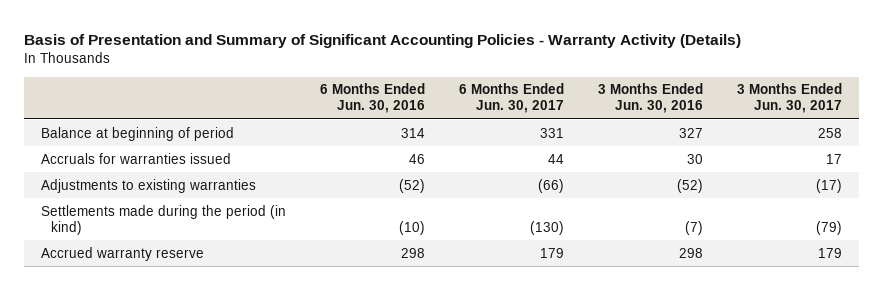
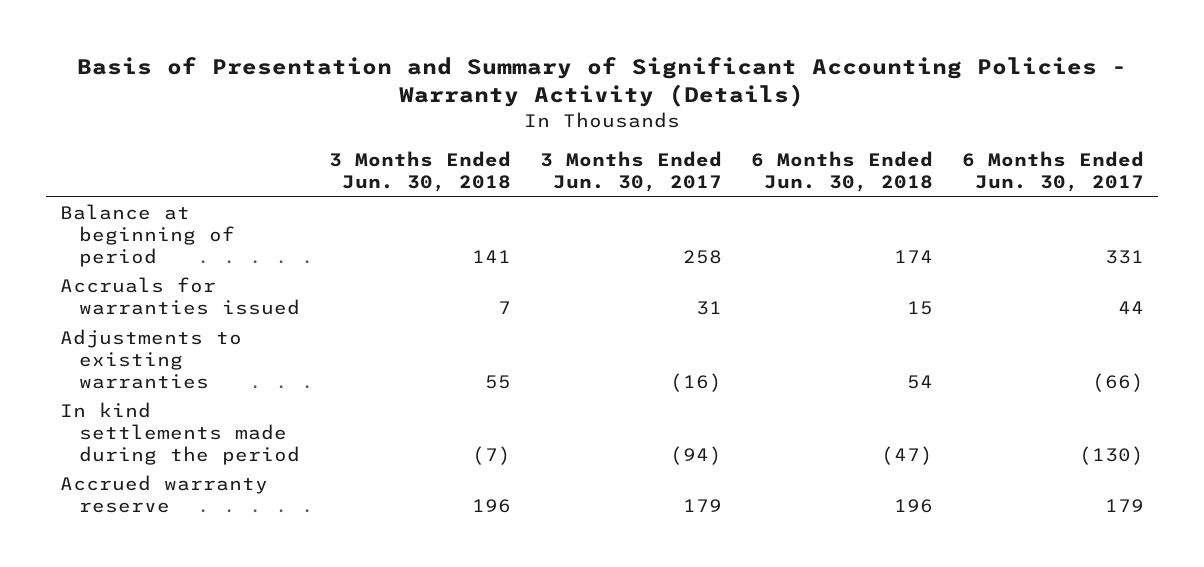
- | 6 Months Ended Jun. 30, 2016 | 6 Months Ended Jun. 30, 2017 | 3 Months Ended Jun. 30, 2016 | 3 Months Ended Jun. 30, 2017
+ | 3 Months Ended Jun. 30, 2018 | 3 Months Ended Jun. 30, 2017 | 6 Months Ended Jun. 30, 2018 | 6 Months Ended Jun. 30, 2017
- Accruals for warranties issued | 46 | 44 | 30 | 17
- Adjustments to existing warranties | (52) | (66) | (52) | (17)
- Settlements made during the period (in kind) | (10) | (130) | (7) | (79)
+ Accruals for warranties issued | 7 | 31 | 15 | 44
+ Adjustments to existing warranties | 55 | (16) | 54 | (66)
+ In kind settlements made during the period | (7) | (94) | (47) | (130)

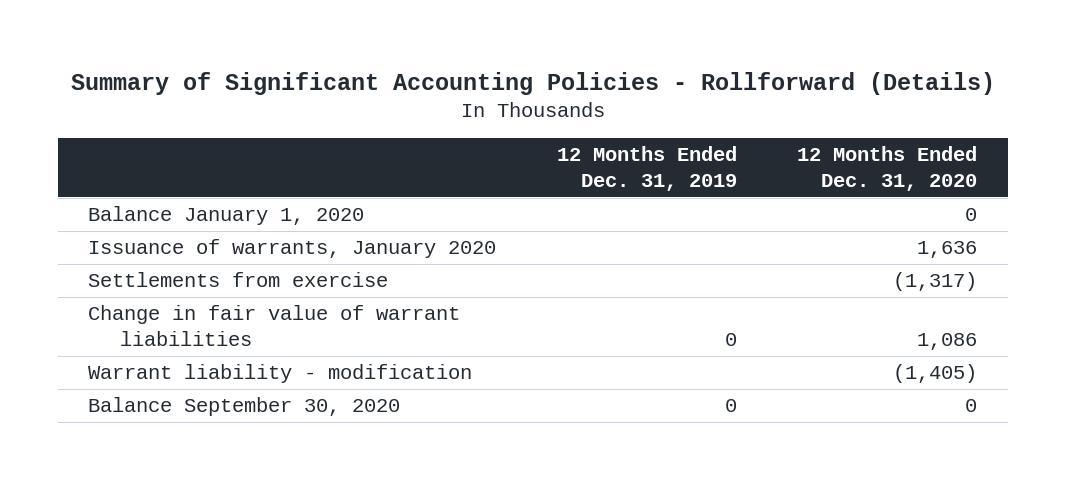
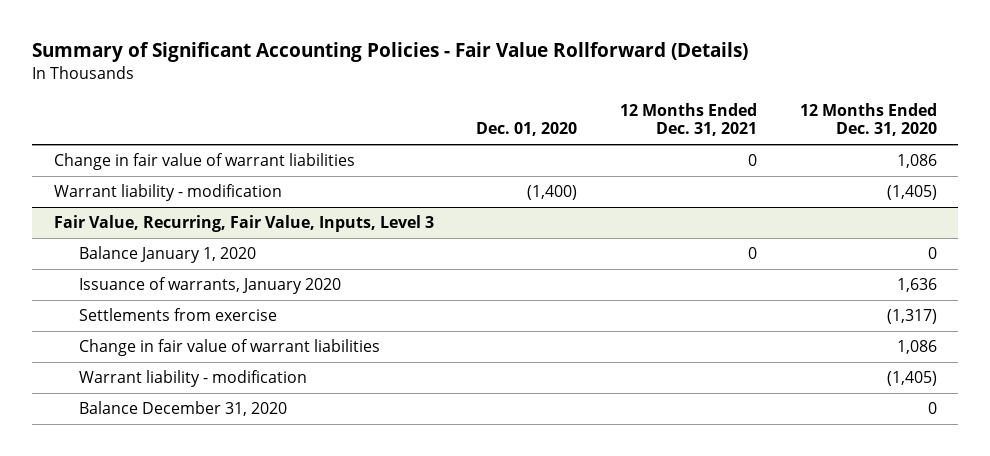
- Summary of Significant Accounting Policies - Rollforward (Details)
+ Summary of Significant Accounting Policies - Fair Value Rollforward (Details)
- | 12 Months Ended Dec. 31, 2019 | 12 Months Ended Dec. 31, 2020
+ | Dec. 01, 2020 | 12 Months Ended Dec. 31, 2021 | 12 Months Ended Dec. 31, 2020
+ Change in fair value of warrant liabilities | | 0 | 1,086
+ Warrant liability - modification | (1,400) | | (1,405)
+ Fair Value, Recurring, Fair Value, Inputs, Level 3
- Balance September 30, 2020 | 0 | 0
+ Balance December 31, 2020 | | | 0

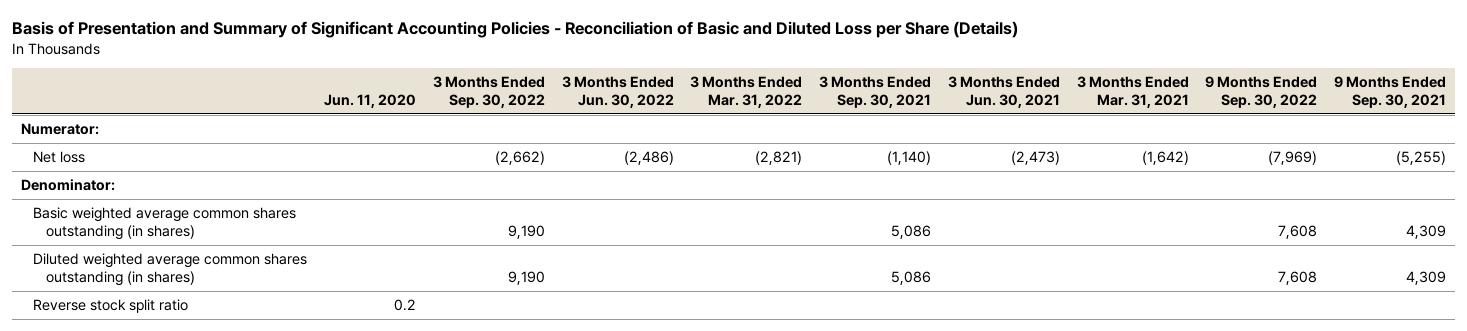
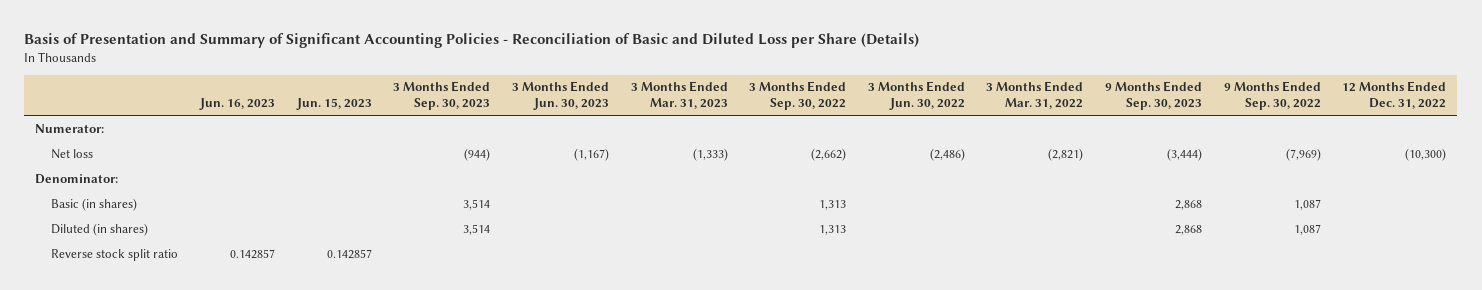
- | Jun. 11, 2020 | 3 Months Ended Sep. 30, 2022 | 3 Months Ended Jun. 30, 2022 | 3 Months Ended Mar. 31, 2022 | 3 Months Ended Sep. 30, 2021 | 3 Months Ended Jun. 30, 2021 | 3 Months Ended Mar. 31, 2021 | 9 Months Ended Sep. 30, 2022 | 9 Months Ended Sep. 30, 2021
+ | Jun. 16, 2023 | Jun. 15, 2023 | 3 Months Ended Sep. 30, 2023 | 3 Months Ended Jun. 30, 2023 | 3 Months Ended Mar. 31, 2023 | 3 Months Ended Sep. 30, 2022 | 3 Months Ended Jun. 30, 2022 | 3 Months Ended Mar. 31, 2022 | 9 Months Ended Sep. 30, 2023 | 9 Months Ended Sep. 30, 2022 | 12 Months Ended Dec. 31, 2022
- Basic weighted average common shares outstanding (in shares) | | 9,190 | | | 5,086 | | | 7,608 | 4,309
- Diluted weighted average common shares outstanding (in shares) | | 9,190 | | | 5,086 | | | 7,608 | 4,309
+ Basic (in shares) | | | 3,514 | | | 1,313 | | | 2,868 | 1,087 |
+ Diluted (in shares) | | | 3,514 | | | 1,313 | | | 2,868 | 1,087 |

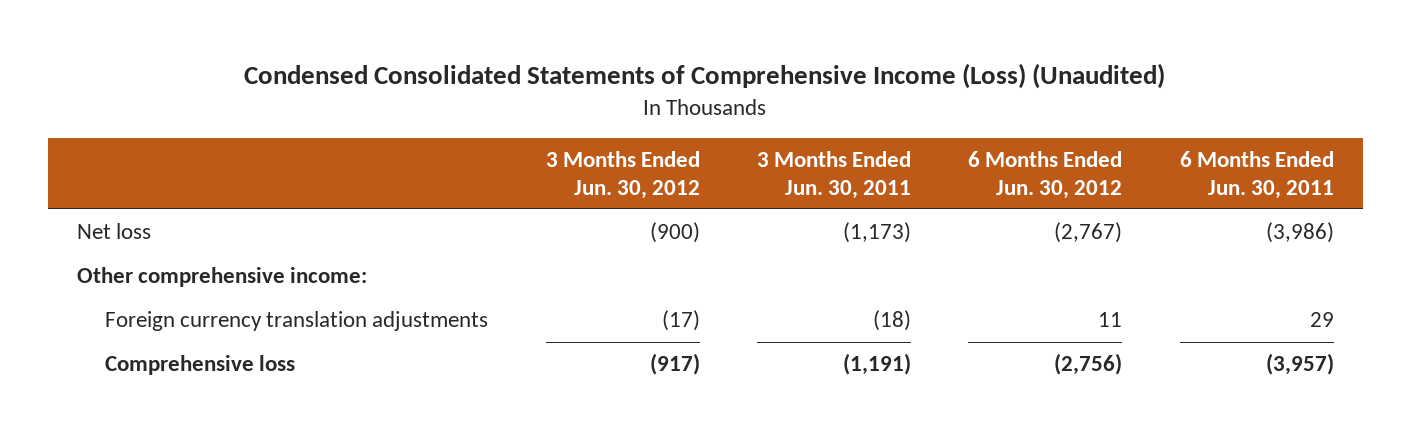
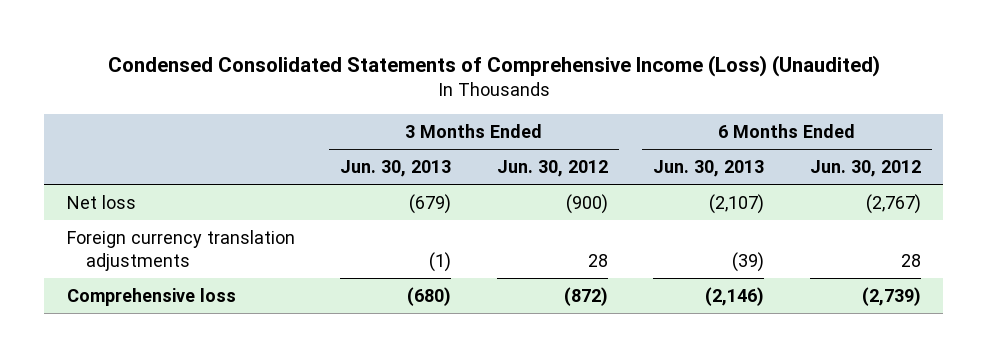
- | 3 Months Ended Jun. 30, 2012 | 3 Months Ended Jun. 30, 2011 | 6 Months Ended Jun. 30, 2012 | 6 Months Ended Jun. 30, 2011
+ | 3 Months Ended Jun. 30, 2013 | 3 Months Ended Jun. 30, 2012 | 6 Months Ended Jun. 30, 2013 | 6 Months Ended Jun. 30, 2012
- Other comprehensive income:
- Foreign currency translation adjustments | (17) | (18) | 11 | 29
- Comprehensive loss | (917) | (1,191) | (2,756) | (3,957)
+ Foreign currency translation adjustments | (1) | 28 | (39) | 28
+ Comprehensive loss | (680) | (872) | (2,146) | (2,739)

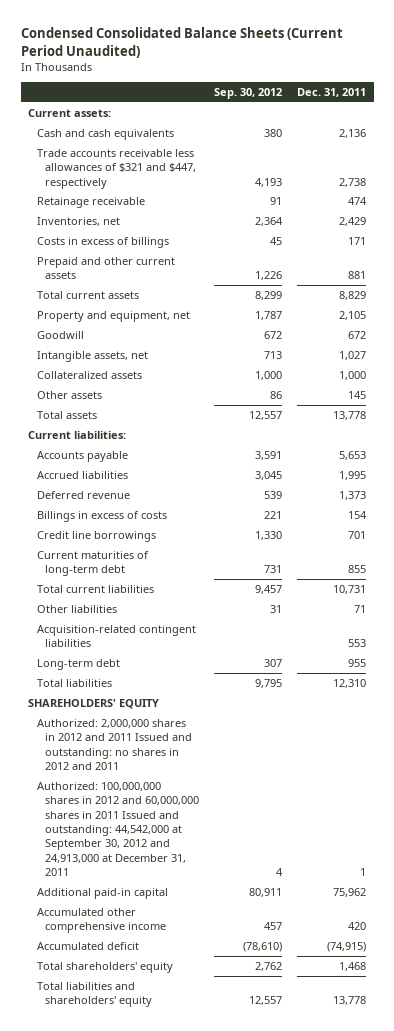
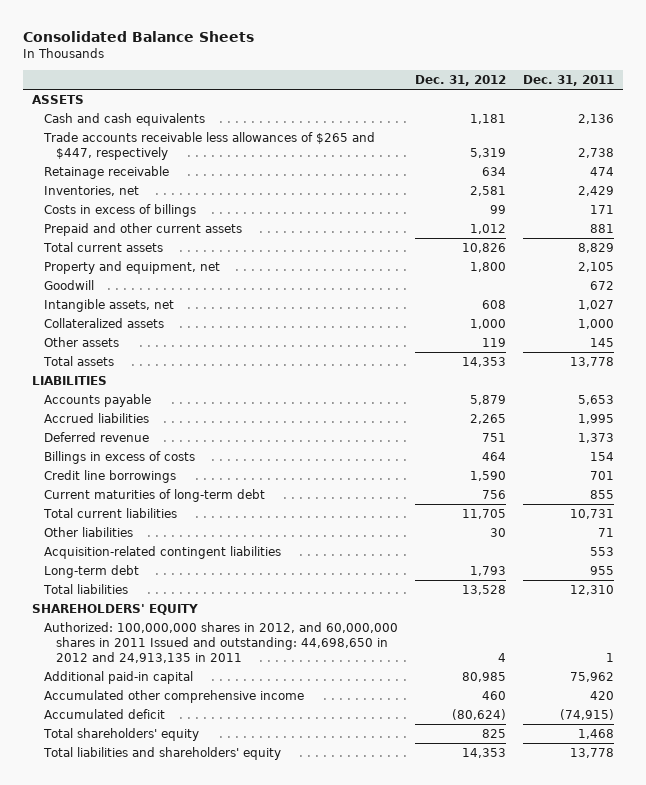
- Condensed Consolidated Balance Sheets (Current Period Unaudited)
+ Consolidated Balance Sheets
- | Sep. 30, 2012 | Dec. 31, 2011
+ | Dec. 31, 2012 | Dec. 31, 2011
- Current assets:
+ ASSETS
- Trade accounts receivable less allowances of $321 and $447, respectively | 4,193 | 2,738
+ Trade accounts receivable less allowances of $265 and $447, respectively | 5,319 | 2,738
- Current liabilities:
+ LIABILITIES
- Authorized: 2,000,000 shares in 2012 and 2011 Issued and outstanding: no shares in 2012 and 2011
- Authorized: 100,000,000 shares in 2012 and 60,000,000 shares in 2011 Issued and outstanding: 44,542,000 at September 30, 2012 and 24,913,000 at December 31, 2011 | 4 | 1
+ Authorized: 100,000,000 shares in 2012, and 60,000,000 shares in 2011 Issued and outstanding: 44,698,650 in 2012 and 24,913,135 in 2011 | 4 | 1

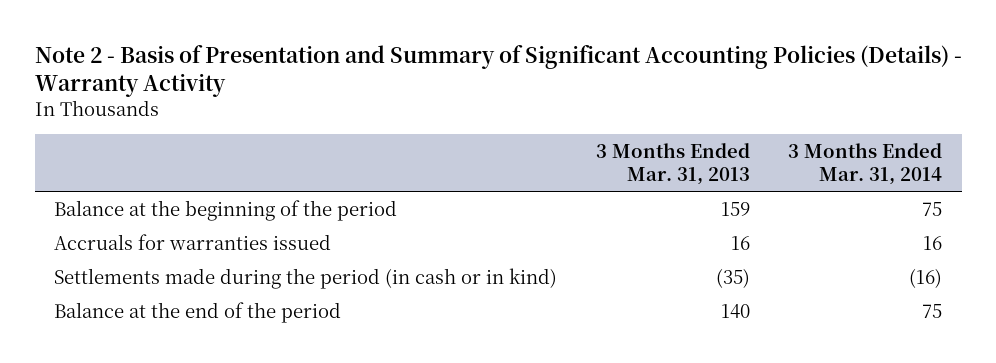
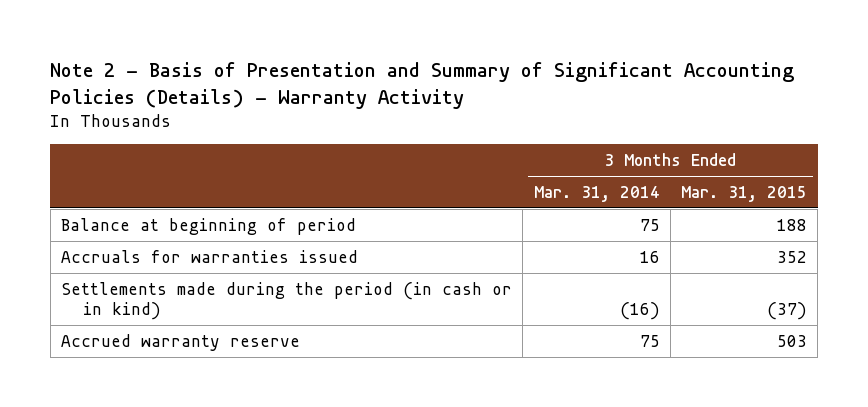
- | 3 Months Ended Mar. 31, 2013 | 3 Months Ended Mar. 31, 2014
+ | 3 Months Ended Mar. 31, 2014 | 3 Months Ended Mar. 31, 2015
- Balance at the beginning of the period | 159 | 75
+ Balance at beginning of period | 75 | 188
- Balance at the end of the period | 140 | 75
+ Accrued warranty reserve | 75 | 503

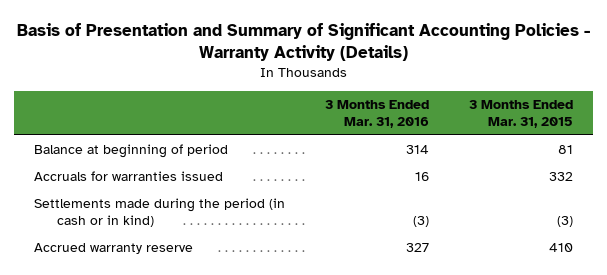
- Note 2 - Basis of Presentation and Summary of Significant Accounting Policies (Details) - Warranty Activity
+ Basis of Presentation and Summary of Significant Accounting Policies - Warranty Activity (Details)
- | 3 Months Ended Mar. 31, 2014 | 3 Months Ended Mar. 31, 2015
+ | 3 Months Ended Mar. 31, 2016 | 3 Months Ended Mar. 31, 2015
- Balance at beginning of period | 75 | 188
- Accruals for warranties issued | 16 | 352
- Settlements made during the period (in cash or in kind) | (16) | (37)
- Accrued warranty reserve | 75 | 503
+ Balance at beginning of period | 314 | 81
+ Accruals for warranties issued | 16 | 332
+ Settlements made during the period (in cash or in kind) | (3) | (3)
+ Accrued warranty reserve | 327 | 410

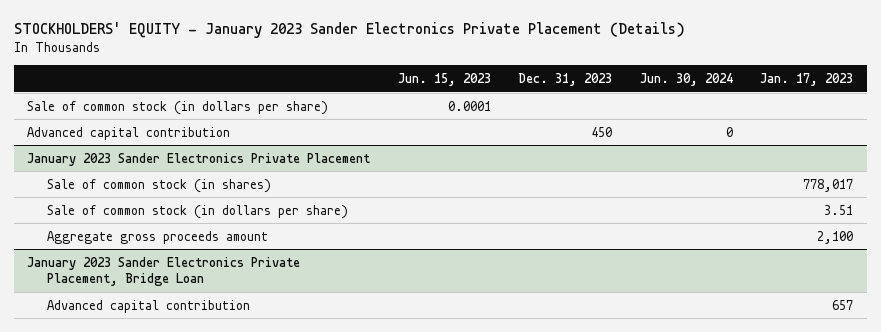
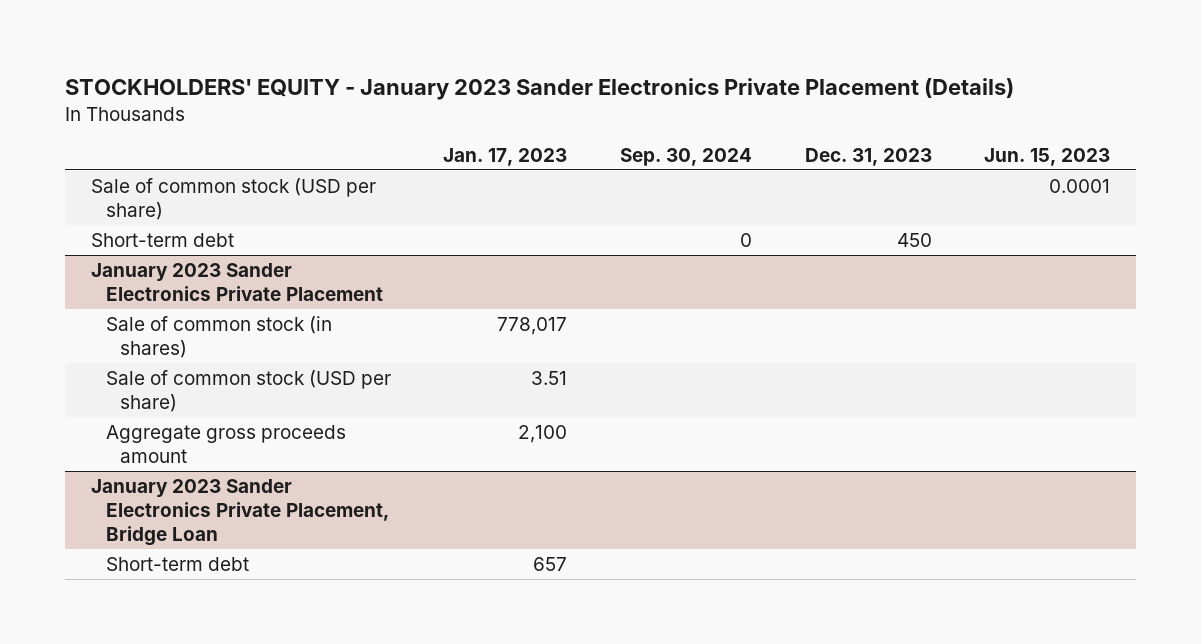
- | Jun. 15, 2023 | Dec. 31, 2023 | Jun. 30, 2024 | Jan. 17, 2023
+ | Jan. 17, 2023 | Sep. 30, 2024 | Dec. 31, 2023 | Jun. 15, 2023
- Sale of common stock (in dollars per share) | 0.0001 | | |
- Advanced capital contribution | | 450 | 0 |
+ Sale of common stock (USD per share) | | | | 0.0001
+ Short-term debt | | 0 | 450 |
@ January 2023 Sander Electronics Private Placement
- Sale of common stock (in dollars per share) | | | | 3.51
+ Sale of common stock (USD per share) | 3.51 | | |
@ January 2023 Sander Electronics Private Placement, Bridge Loan
- Advanced capital contribution | | | | 657
+ Short-term debt | 657 | | |

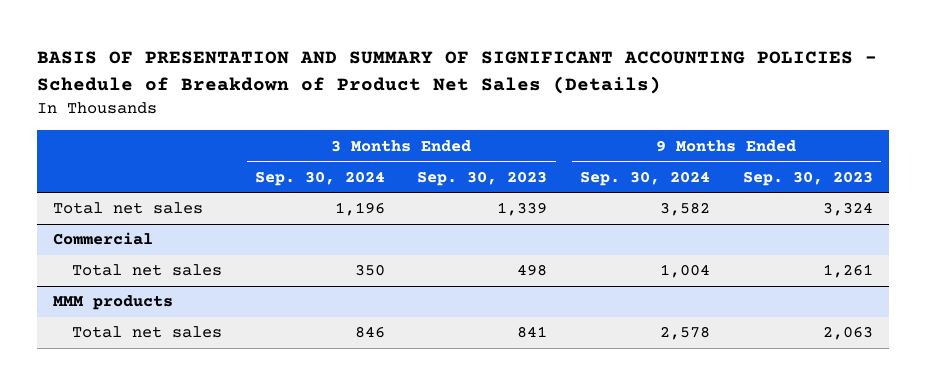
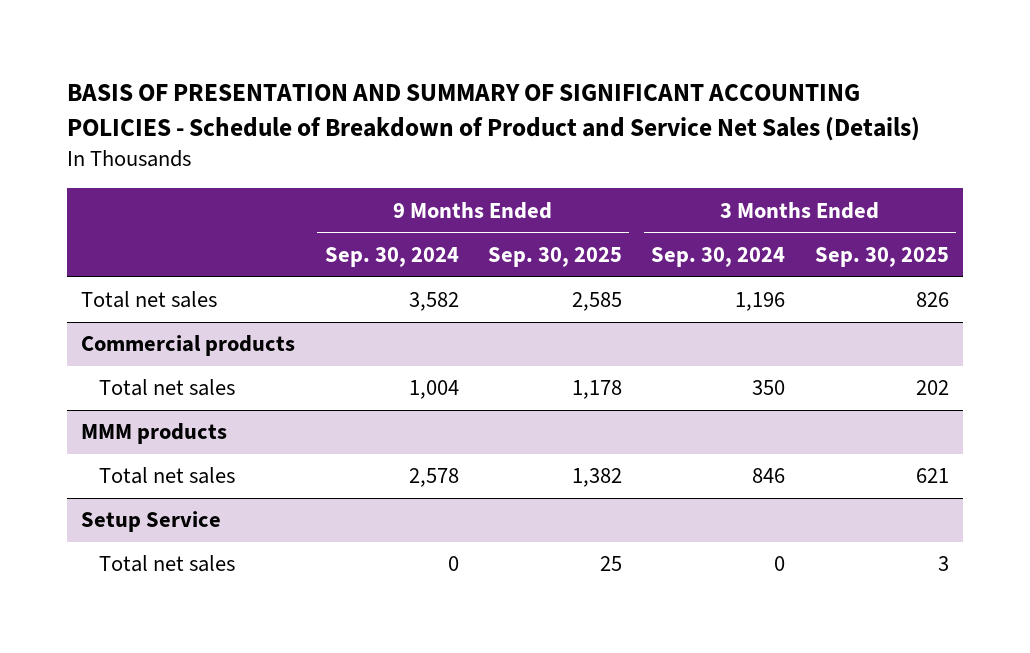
- BASIS OF PRESENTATION AND SUMMARY OF SIGNIFICANT ACCOUNTING POLICIES - Schedule of Breakdown of Product Net Sales (Details)
+ BASIS OF PRESENTATION AND SUMMARY OF SIGNIFICANT ACCOUNTING POLICIES - Schedule of Breakdown of Product and Service Net Sales (Details)
- | 3 Months Ended Sep. 30, 2024 | 3 Months Ended Sep. 30, 2023 | 9 Months Ended Sep. 30, 2024 | 9 Months Ended Sep. 30, 2023
+ | 9 Months Ended Sep. 30, 2024 | 9 Months Ended Sep. 30, 2025 | 3 Months Ended Sep. 30, 2024 | 3 Months Ended Sep. 30, 2025
- Commercial
+ Commercial products
+ Setup Service
+ Total net sales | 0 | 25 | 0 | 3

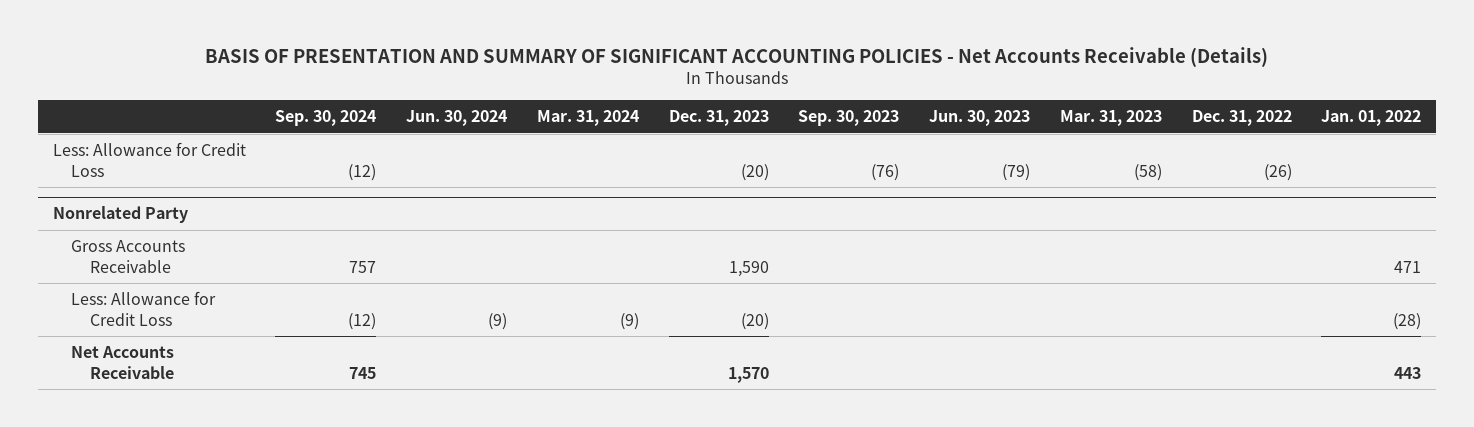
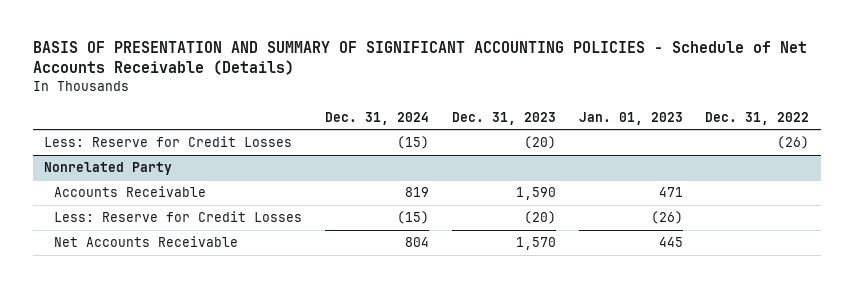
- BASIS OF PRESENTATION AND SUMMARY OF SIGNIFICANT ACCOUNTING POLICIES - Net Accounts Receivable (Details)
+ BASIS OF PRESENTATION AND SUMMARY OF SIGNIFICANT ACCOUNTING POLICIES - Schedule of Net Accounts Receivable (Details)
- | Sep. 30, 2024 | Jun. 30, 2024 | Mar. 31, 2024 | Dec. 31, 2023 | Sep. 30, 2023 | Jun. 30, 2023 | Mar. 31, 2023 | Dec. 31, 2022 | Jan. 01, 2022
+ | Dec. 31, 2024 | Dec. 31, 2023 | Jan. 01, 2023 | Dec. 31, 2022
- Less: Allowance for Credit Loss | (12) | | | (20) | (76) | (79) | (58) | (26) |
+ Less: Reserve for Credit Losses | (15) | (20) | | (26)
@ Nonrelated Party
- Gross Accounts Receivable | 757 | | | 1,590 | | | | | 471
- Less: Allowance for Credit Loss | (12) | (9) | (9) | (20) | | | | | (28)
+ Accounts Receivable | 819 | 1,590 | 471 |
+ Less: Reserve for Credit Losses | (15) | (20) | (26) |

